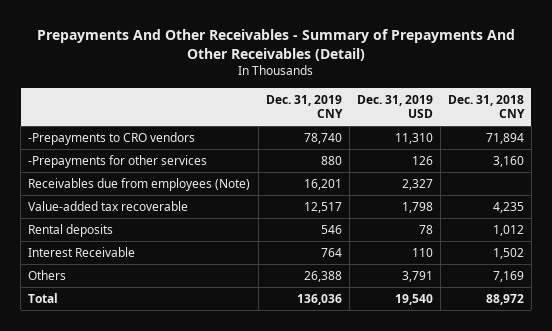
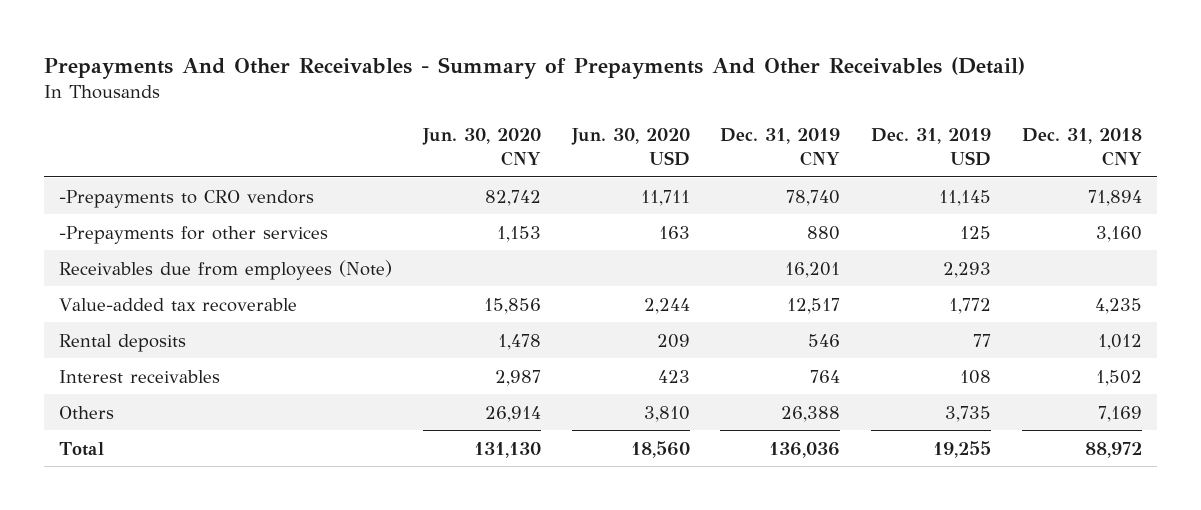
- | Dec. 31, 2019 CNY | Dec. 31, 2019 USD | Dec. 31, 2018 CNY
+ | Jun. 30, 2020 CNY | Jun. 30, 2020 USD | Dec. 31, 2019 CNY | Dec. 31, 2019 USD | Dec. 31, 2018 CNY
- -Prepayments to CRO vendors | 78,740 | 11,310 | 71,894
- -Prepayments for other services | 880 | 126 | 3,160
- Receivables due from employees (Note) | 16,201 | 2,327 |
- Value-added tax recoverable | 12,517 | 1,798 | 4,235
- Rental deposits | 546 | 78 | 1,012
- Interest Receivable | 764 | 110 | 1,502
- Others | 26,388 | 3,791 | 7,169
- Total | 136,036 | 19,540 | 88,972
+ -Prepayments to CRO vendors | 82,742 | 11,711 | 78,740 | 11,145 | 71,894
+ -Prepayments for other services | 1,153 | 163 | 880 | 125 | 3,160
+ Receivables due from employees (Note) | | | 16,201 | 2,293 |
+ Value-added tax recoverable | 15,856 | 2,244 | 12,517 | 1,772 | 4,235
+ Rental deposits | 1,478 | 209 | 546 | 77 | 1,012
+ Interest receivables | 2,987 | 423 | 764 | 108 | 1,502
+ Others | 26,914 | 3,810 | 26,388 | 3,735 | 7,169
+ Total | 131,130 | 18,560 | 136,036 | 19,255 | 88,972

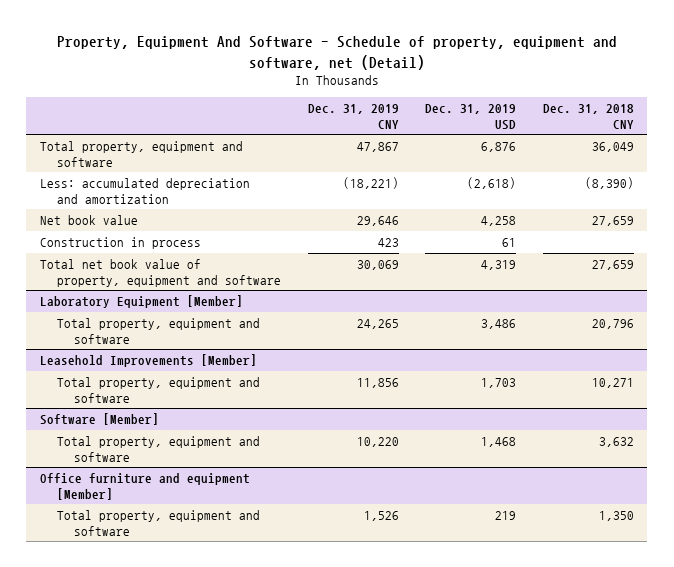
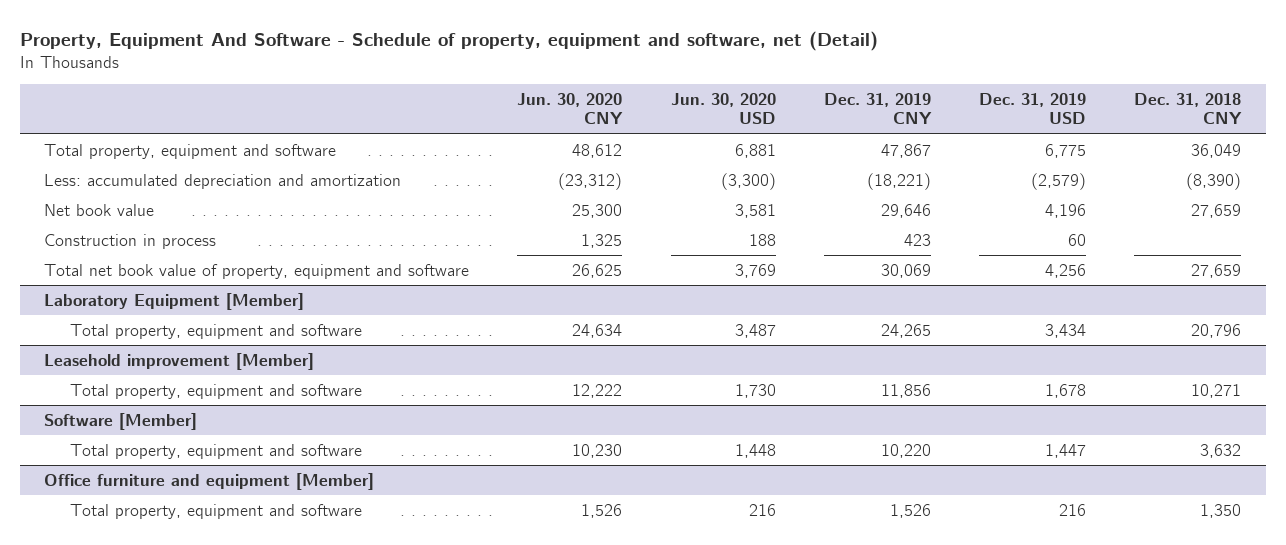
- | Dec. 31, 2019 CNY | Dec. 31, 2019 USD | Dec. 31, 2018 CNY
+ | Jun. 30, 2020 CNY | Jun. 30, 2020 USD | Dec. 31, 2019 CNY | Dec. 31, 2019 USD | Dec. 31, 2018 CNY
- Total property, equipment and software | 47,867 | 6,876 | 36,049
- Less: accumulated depreciation and amortization | (18,221) | (2,618) | (8,390)
- Net book value | 29,646 | 4,258 | 27,659
- Construction in process | 423 | 61 |
- Total net book value of property, equipment and software | 30,069 | 4,319 | 27,659
+ Total property, equipment and software | 48,612 | 6,881 | 47,867 | 6,775 | 36,049
+ Less: accumulated depreciation and amortization | (23,312) | (3,300) | (18,221) | (2,579) | (8,390)
+ Net book value | 25,300 | 3,581 | 29,646 | 4,196 | 27,659
+ Construction in process | 1,325 | 188 | 423 | 60 |
+ Total net book value of property, equipment and software | 26,625 | 3,769 | 30,069 | 4,256 | 27,659
@ Laboratory Equipment [Member]
- Total property, equipment and software | 24,265 | 3,486 | 20,796
- Leasehold Improvements [Member]
- Total property, equipment and software | 11,856 | 1,703 | 10,271
@ Laboratory Equipment [Member]
+ Total property, equipment and software | 24,634 | 3,487 | 24,265 | 3,434 | 20,796
+ Leasehold improvement [Member]
+ Total property, equipment and software | 12,222 | 1,730 | 11,856 | 1,678 | 10,271
@ Software [Member]
- Total property, equipment and software | 10,220 | 1,468 | 3,632
+ Total property, equipment and software | 10,230 | 1,448 | 10,220 | 1,447 | 3,632
@ Office furniture and equipment [Member]
- Total property, equipment and software | 1,526 | 219 | 1,350
+ Total property, equipment and software | 1,526 | 216 | 1,526 | 216 | 1,350

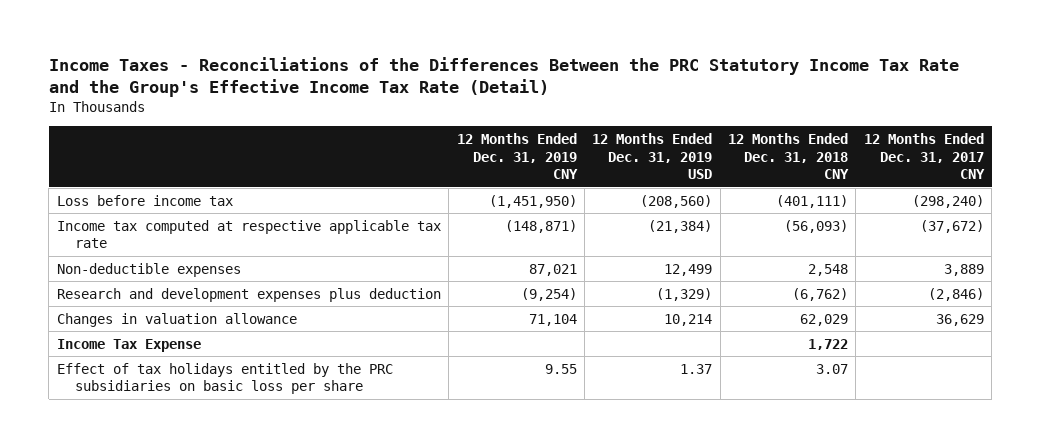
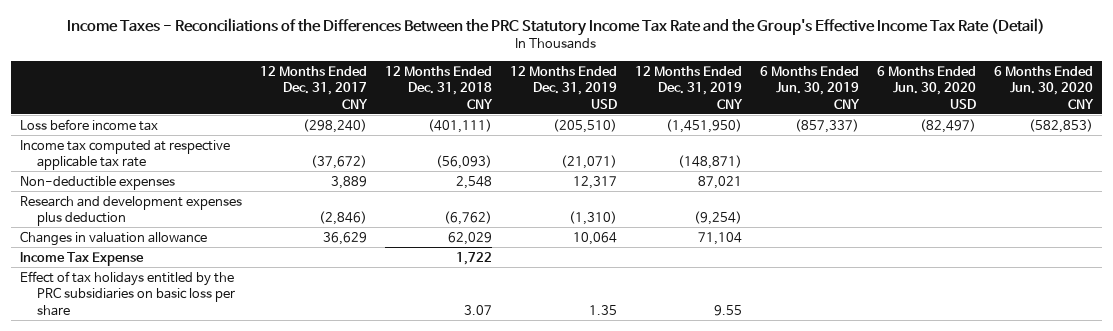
- | 12 Months Ended Dec. 31, 2019 CNY | 12 Months Ended Dec. 31, 2019 USD | 12 Months Ended Dec. 31, 2018 CNY | 12 Months Ended Dec. 31, 2017 CNY
+ | 12 Months Ended Dec. 31, 2017 CNY | 12 Months Ended Dec. 31, 2018 CNY | 12 Months Ended Dec. 31, 2019 USD | 12 Months Ended Dec. 31, 2019 CNY | 6 Months Ended Jun. 30, 2019 CNY | 6 Months Ended Jun. 30, 2020 USD | 6 Months Ended Jun. 30, 2020 CNY
- Loss before income tax | (1,451,950) | (208,560) | (401,111) | (298,240)
- Income tax computed at respective applicable tax rate | (148,871) | (21,384) | (56,093) | (37,672)
- Non-deductible expenses | 87,021 | 12,499 | 2,548 | 3,889
- Research and development expenses plus deduction | (9,254) | (1,329) | (6,762) | (2,846)
- Changes in valuation allowance | 71,104 | 10,214 | 62,029 | 36,629
+ Loss before income tax | (298,240) | (401,111) | (205,510) | (1,451,950) | (857,337) | (82,497) | (582,853)
+ Income tax computed at respective applicable tax rate | (37,672) | (56,093) | (21,071) | (148,871) | | |
+ Non-deductible expenses | 3,889 | 2,548 | 12,317 | 87,021 | | |
+ Research and development expenses plus deduction | (2,846) | (6,762) | (1,310) | (9,254) | | |
+ Changes in valuation allowance | 36,629 | 62,029 | 10,064 | 71,104 | | |
- Effect of tax holidays entitled by the PRC subsidiaries on basic loss per share | 9.55 | 1.37 | 3.07 |
+ Effect of tax holidays entitled by the PRC subsidiaries on basic loss per share | | 3.07 | 1.35 | 9.55 | | |

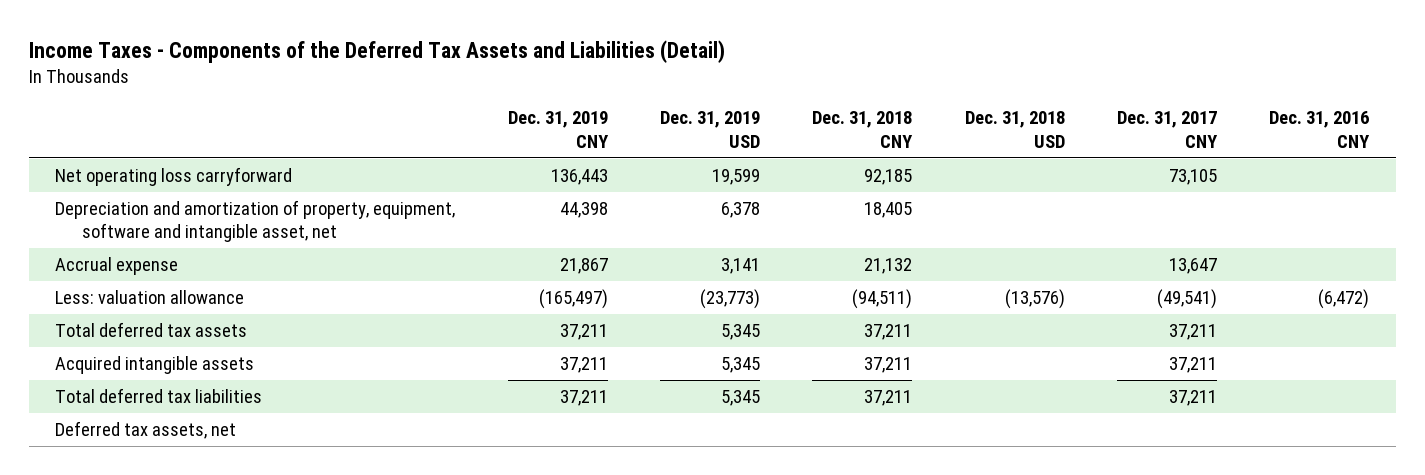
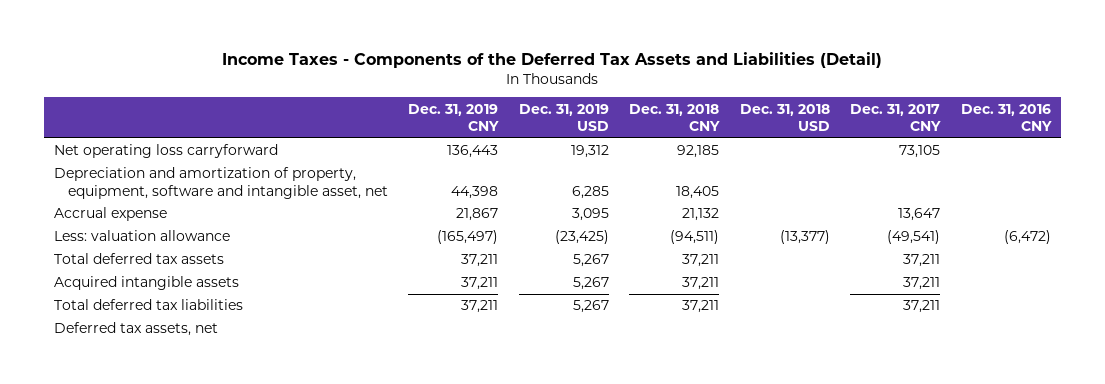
- Net operating loss carryforward | 136,443 | 19,599 | 92,185 | | 73,105 |
- Depreciation and amortization of property, equipment, software and intangible asset, net | 44,398 | 6,378 | 18,405 | | |
- Accrual expense | 21,867 | 3,141 | 21,132 | | 13,647 |
- Less: valuation allowance | (165,497) | (23,773) | (94,511) | (13,576) | (49,541) | (6,472)
- Total deferred tax assets | 37,211 | 5,345 | 37,211 | | 37,211 |
- Acquired intangible assets | 37,211 | 5,345 | 37,211 | | 37,211 |
- Total deferred tax liabilities | 37,211 | 5,345 | 37,211 | | 37,211 |
+ Net operating loss carryforward | 136,443 | 19,312 | 92,185 | | 73,105 |
+ Depreciation and amortization of property, equipment, software and intangible asset, net | 44,398 | 6,285 | 18,405 | | |
+ Accrual expense | 21,867 | 3,095 | 21,132 | | 13,647 |
+ Less: valuation allowance | (165,497) | (23,425) | (94,511) | (13,377) | (49,541) | (6,472)
+ Total deferred tax assets | 37,211 | 5,267 | 37,211 | | 37,211 |
+ Acquired intangible assets | 37,211 | 5,267 | 37,211 | | 37,211 |
+ Total deferred tax liabilities | 37,211 | 5,267 | 37,211 | | 37,211 |

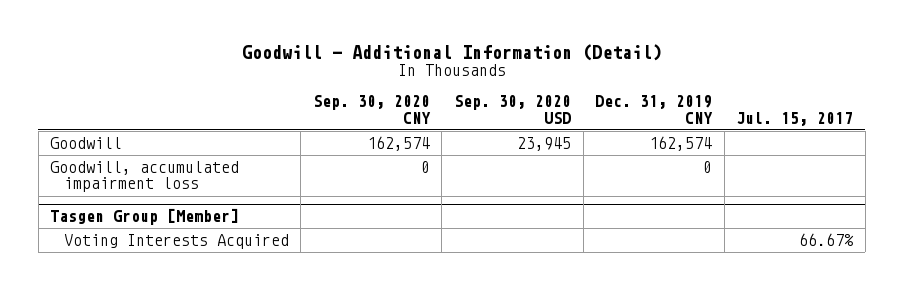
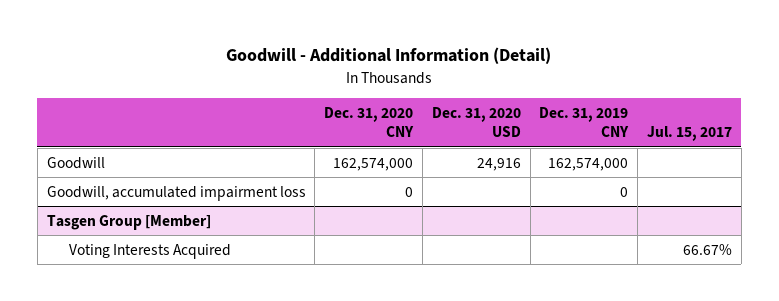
- | Sep. 30, 2020 CNY | Sep. 30, 2020 USD | Dec. 31, 2019 CNY | Jul. 15, 2017
+ | Dec. 31, 2020 CNY | Dec. 31, 2020 USD | Dec. 31, 2019 CNY | Jul. 15, 2017
- Goodwill | 162,574 | 23,945 | 162,574 |
+ Goodwill | 162,574,000 | 24,916 | 162,574,000 |

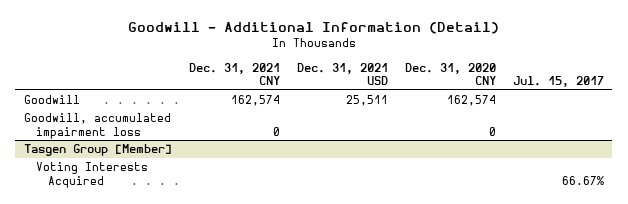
- | Dec. 31, 2020 CNY | Dec. 31, 2020 USD | Dec. 31, 2019 CNY | Jul. 15, 2017
+ | Dec. 31, 2021 CNY | Dec. 31, 2021 USD | Dec. 31, 2020 CNY | Jul. 15, 2017
- Goodwill | 162,574,000 | 24,916 | 162,574,000 |
+ Goodwill | 162,574 | 25,511 | 162,574 |

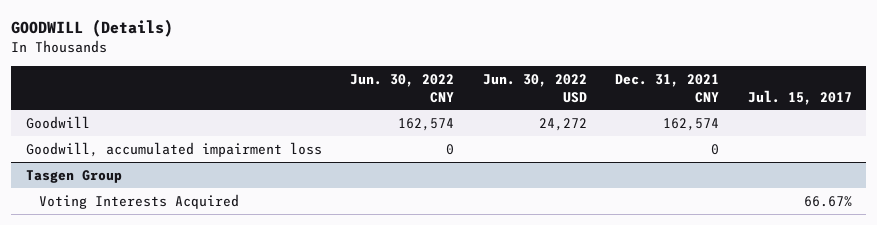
- Goodwill - Additional Information (Detail)
+ GOODWILL (Details)
- | Dec. 31, 2021 CNY | Dec. 31, 2021 USD | Dec. 31, 2020 CNY | Jul. 15, 2017
+ | Jun. 30, 2022 CNY | Jun. 30, 2022 USD | Dec. 31, 2021 CNY | Jul. 15, 2017
- Tasgen Group [Member]
+ Tasgen Group

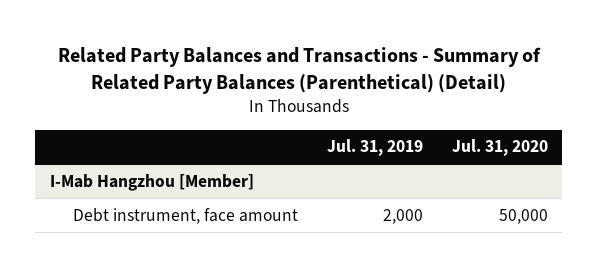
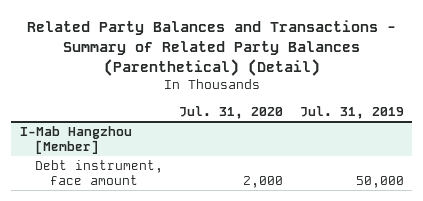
- | Jul. 31, 2019 | Jul. 31, 2020
+ | Jul. 31, 2020 | Jul. 31, 2019
@ I-Mab Hangzhou [Member]
- Debt instrument, face amount | 2,000 | 50,000
+ Debt instrument, face amount | 2,000 | 50,000

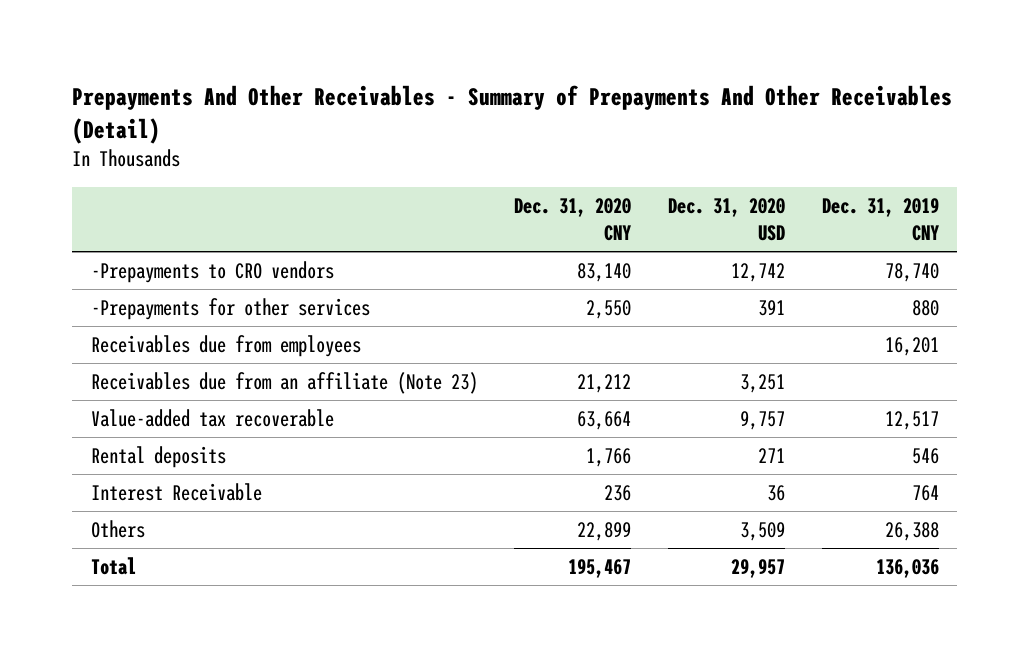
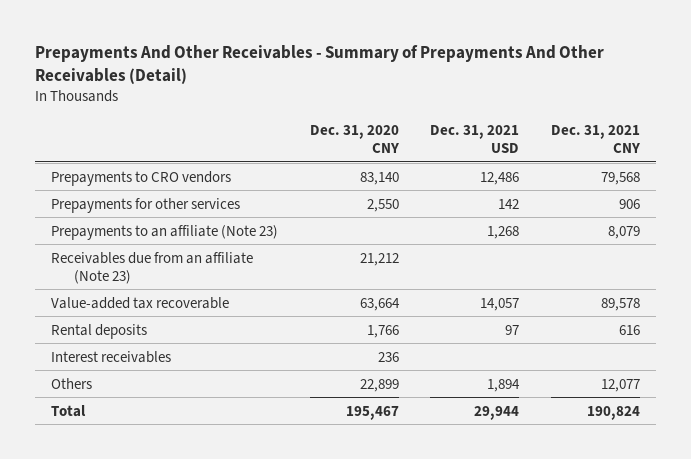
- | Dec. 31, 2020 CNY | Dec. 31, 2020 USD | Dec. 31, 2019 CNY
+ | Dec. 31, 2020 CNY | Dec. 31, 2021 USD | Dec. 31, 2021 CNY
- -Prepayments to CRO vendors | 83,140 | 12,742 | 78,740
- -Prepayments for other services | 2,550 | 391 | 880
- Receivables due from employees | | | 16,201
+ Prepayments to CRO vendors | 83,140 | 12,486 | 79,568
+ Prepayments for other services | 2,550 | 142 | 906
+ Prepayments to an affiliate (Note 23) | | 1,268 | 8,079
- Interest Receivable | 236 | 36 | 764
+ Interest receivables | 236 | |

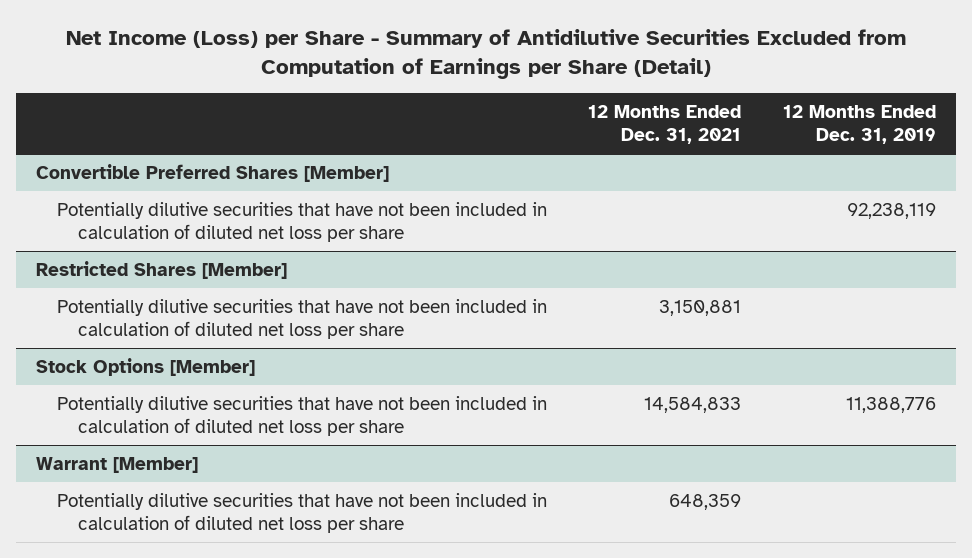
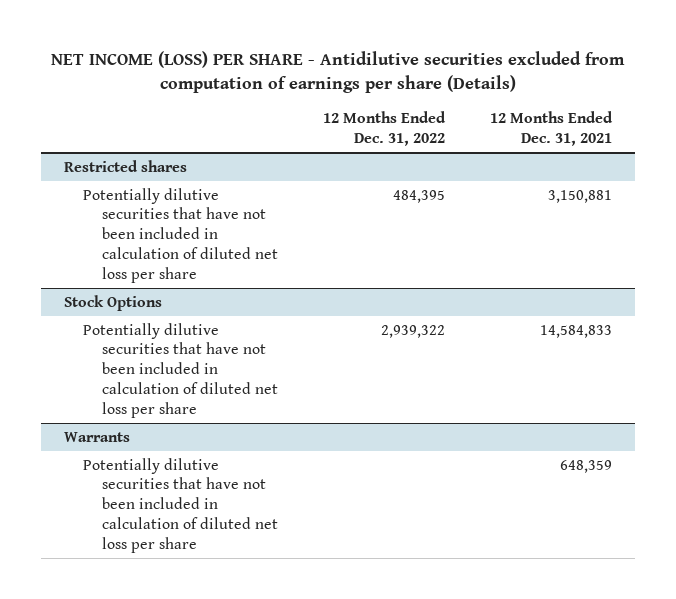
- Net Income (Loss) per Share - Summary of Antidilutive Securities Excluded from Computation of Earnings per Share (Detail)
+ NET INCOME (LOSS) PER SHARE - Antidilutive securities excluded from computation of earnings per share (Details)
- | 12 Months Ended Dec. 31, 2021 | 12 Months Ended Dec. 31, 2019
+ | 12 Months Ended Dec. 31, 2022 | 12 Months Ended Dec. 31, 2021
- Convertible Preferred Shares [Member]
- Potentially dilutive securities that have not been included in calculation of diluted net loss per share | | 92,238,119
- Restricted Shares [Member]
+ Restricted shares
- Stock Options [Member]
+ Stock Options
- Warrant [Member]
+ Warrants

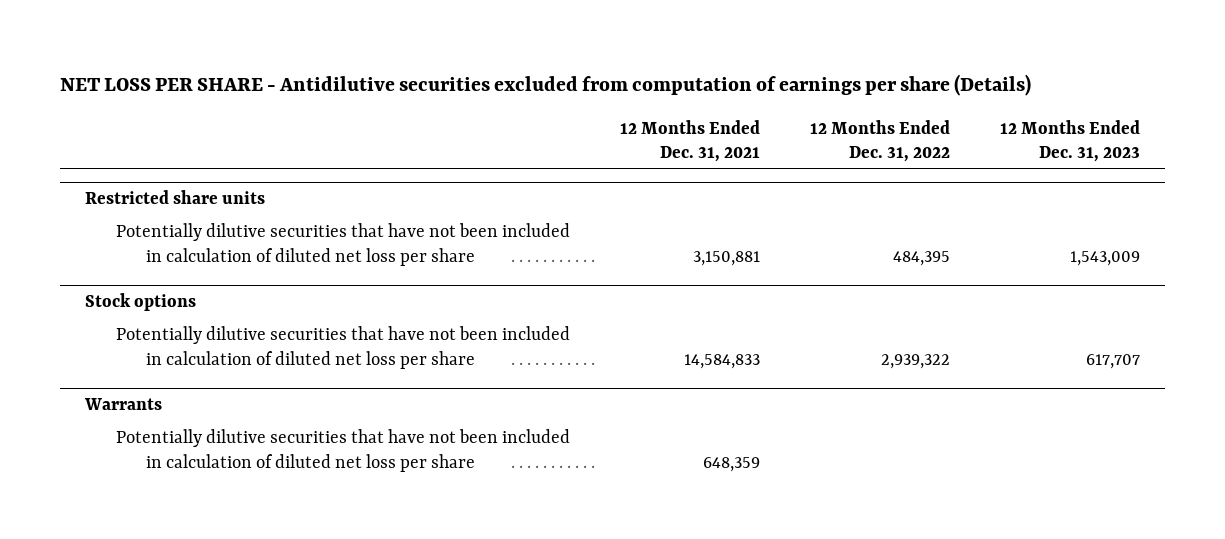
- NET INCOME (LOSS) PER SHARE - Antidilutive securities excluded from computation of earnings per share (Details)
+ NET LOSS PER SHARE - Antidilutive securities excluded from computation of earnings per share (Details)
- | 12 Months Ended Dec. 31, 2022 | 12 Months Ended Dec. 31, 2021
+ | 12 Months Ended Dec. 31, 2021 | 12 Months Ended Dec. 31, 2022 | 12 Months Ended Dec. 31, 2023
- Restricted shares
+ Restricted share units
- Stock Options
+ Stock options

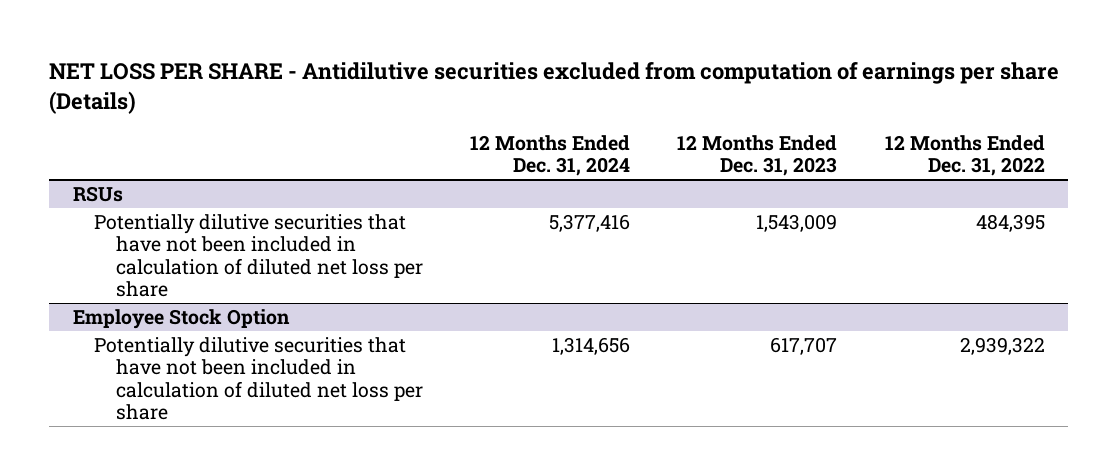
- | 12 Months Ended Dec. 31, 2021 | 12 Months Ended Dec. 31, 2022 | 12 Months Ended Dec. 31, 2023
+ | 12 Months Ended Dec. 31, 2024 | 12 Months Ended Dec. 31, 2023 | 12 Months Ended Dec. 31, 2022
- Restricted share units
+ RSUs
- Stock options
+ Employee Stock Option
- Warrants
- Potentially dilutive securities that have not been included in calculation of diluted net loss per share | 648,359 | |

